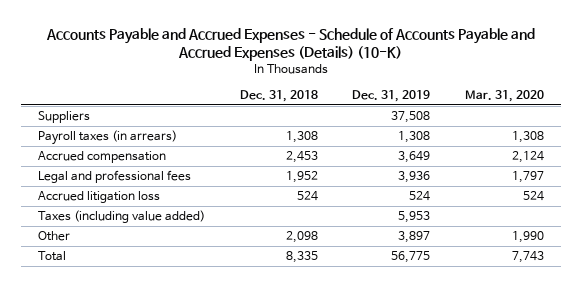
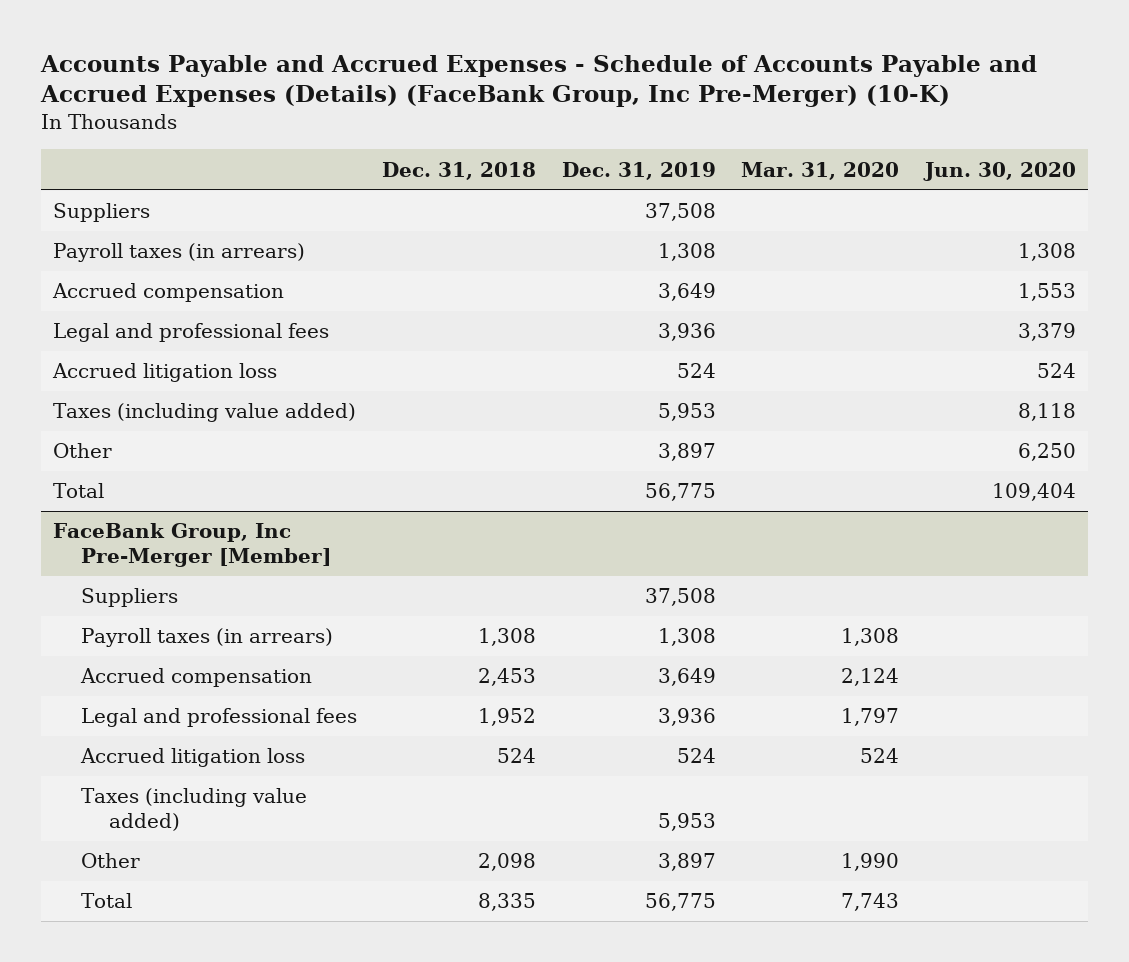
- Accounts Payable and Accrued Expenses - Schedule of Accounts Payable and Accrued Expenses (Details) (10-K)
+ Accounts Payable and Accrued Expenses - Schedule of Accounts Payable and Accrued Expenses (Details) (FaceBank Group, Inc Pre-Merger) (10-K)
- | Dec. 31, 2018 | Dec. 31, 2019 | Mar. 31, 2020
+ | Dec. 31, 2018 | Dec. 31, 2019 | Mar. 31, 2020 | Jun. 30, 2020
+ Payroll taxes (in arrears) | | 1,308 | | 1,308
+ Accrued compensation | | 3,649 | | 1,553
+ Legal and professional fees | | 3,936 | | 3,379
+ Accrued litigation loss | | 524 | | 524
+ Taxes (including value added) | | 5,953 | | 8,118
+ Other | | 3,897 | | 6,250
+ Total | | 56,775 | | 109,404
+ FaceBank Group, Inc Pre-Merger [Member]
+ Suppliers | | 37,508 | |

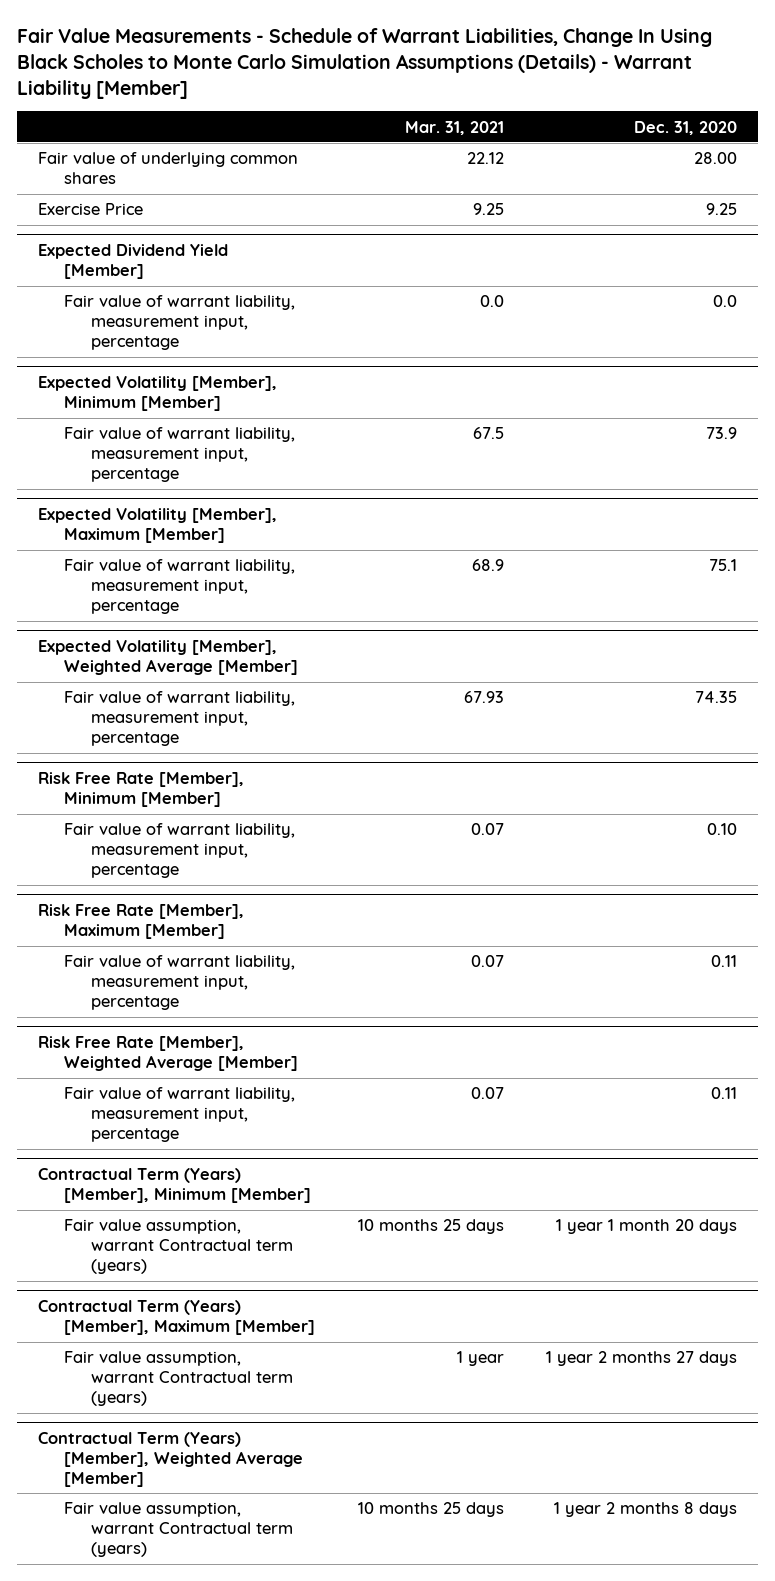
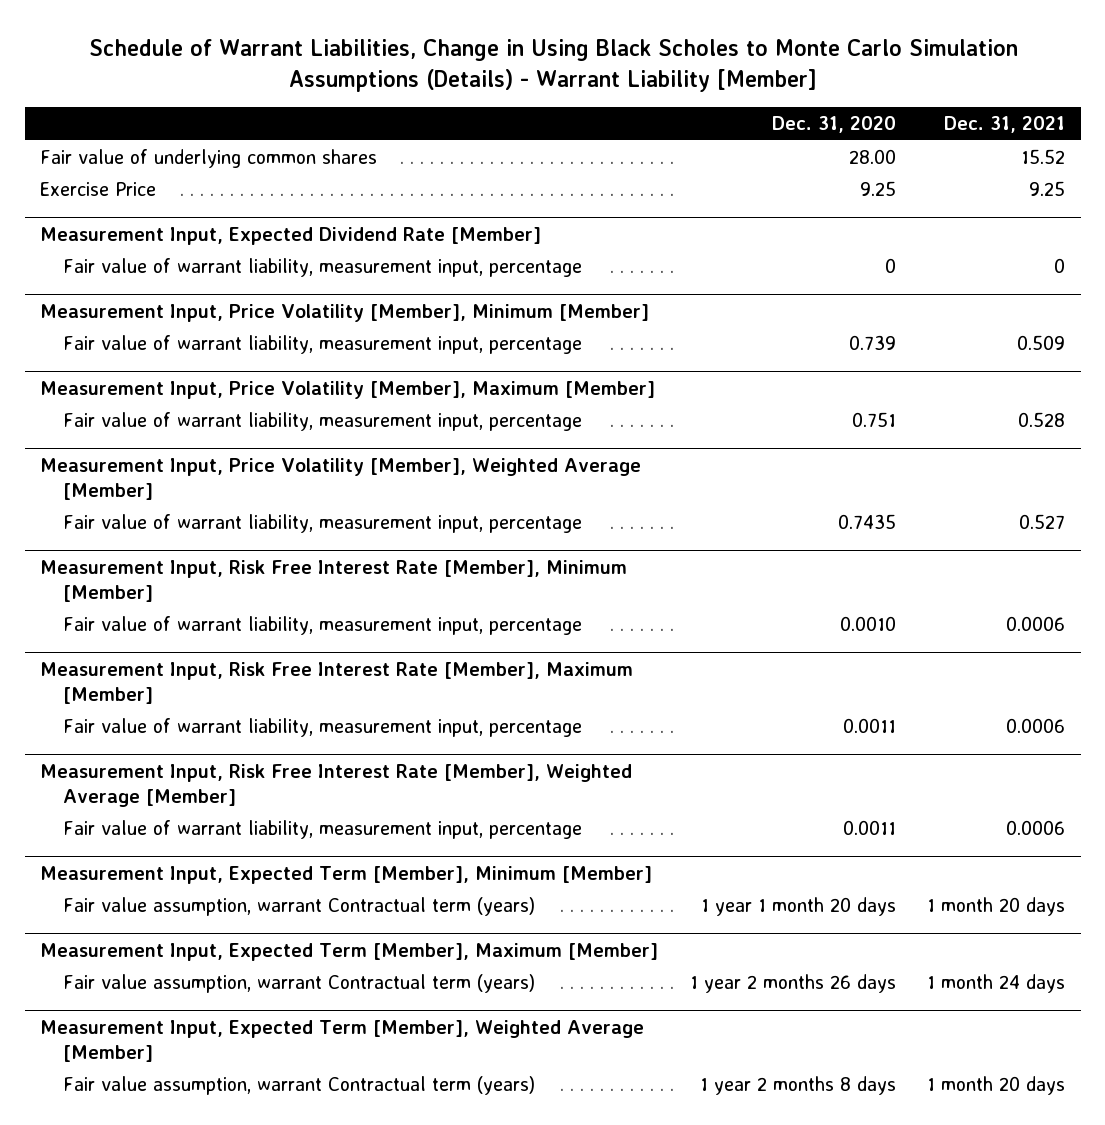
- Fair Value Measurements - Schedule of Warrant Liabilities, Change In Using Black Scholes to Monte Carlo Simulation Assumptions (Details) - Warrant Liability [Member]
+ Schedule of Warrant Liabilities, Change in Using Black Scholes to Monte Carlo Simulation Assumptions (Details) - Warrant Liability [Member]
- | Mar. 31, 2021 | Dec. 31, 2020
+ | Dec. 31, 2020 | Dec. 31, 2021
- Expected Dividend Yield [Member]
- Fair value of warrant liability, measurement input, percentage | 0.0 | 0.0
- Expected Volatility [Member], Minimum [Member]
- Fair value of warrant liability, measurement input, percentage | 67.5 | 73.9
- Expected Volatility [Member], Maximum [Member]
- Fair value of warrant liability, measurement input, percentage | 68.9 | 75.1
- Expected Volatility [Member], Weighted Average [Member]
- Fair value of warrant liability, measurement input, percentage | 67.93 | 74.35
- Risk Free Rate [Member], Minimum [Member]
- Fair value of warrant liability, measurement input, percentage | 0.07 | 0.10
- Risk Free Rate [Member], Maximum [Member]
- Fair value of warrant liability, measurement input, percentage | 0.07 | 0.11
- Risk Free Rate [Member], Weighted Average [Member]
- Fair value of warrant liability, measurement input, percentage | 0.07 | 0.11
- Contractual Term (Years) [Member], Minimum [Member]
+ Measurement Input, Expected Dividend Rate [Member]
+ Fair value of warrant liability, measurement input, percentage | 0 | 0
+ Measurement Input, Price Volatility [Member], Minimum [Member]
+ Fair value of warrant liability, measurement input, percentage | 0.739 | 0.509
+ Measurement Input, Price Volatility [Member], Maximum [Member]
+ Fair value of warrant liability, measurement input, percentage | 0.751 | 0.528
+ Measurement Input, Price Volatility [Member], Weighted Average [Member]
+ Fair value of warrant liability, measurement input, percentage | 0.7435 | 0.527
+ Measurement Input, Risk Free Interest Rate [Member], Minimum [Member]
+ Fair value of warrant liability, measurement input, percentage | 0.0010 | 0.0006
+ Measurement Input, Risk Free Interest Rate [Member], Maximum [Member]
+ Fair value of warrant liability, measurement input, percentage | 0.0011 | 0.0006
+ Measurement Input, Risk Free Interest Rate [Member], Weighted Average [Member]
+ Fair value of warrant liability, measurement input, percentage | 0.0011 | 0.0006
+ Measurement Input, Expected Term [Member], Minimum [Member]
- Contractual Term (Years) [Member], Maximum [Member]
- Fair value assumption, warrant Contractual term (years) | 1 year | 1 year 2 months 27 days
- Contractual Term (Years) [Member], Weighted Average [Member]
+ Measurement Input, Expected Term [Member], Maximum [Member]
+ Fair value assumption, warrant Contractual term (years) | 1 year 2 months 26 days | 1 month 24 days
+ Measurement Input, Expected Term [Member], Weighted Average [Member]

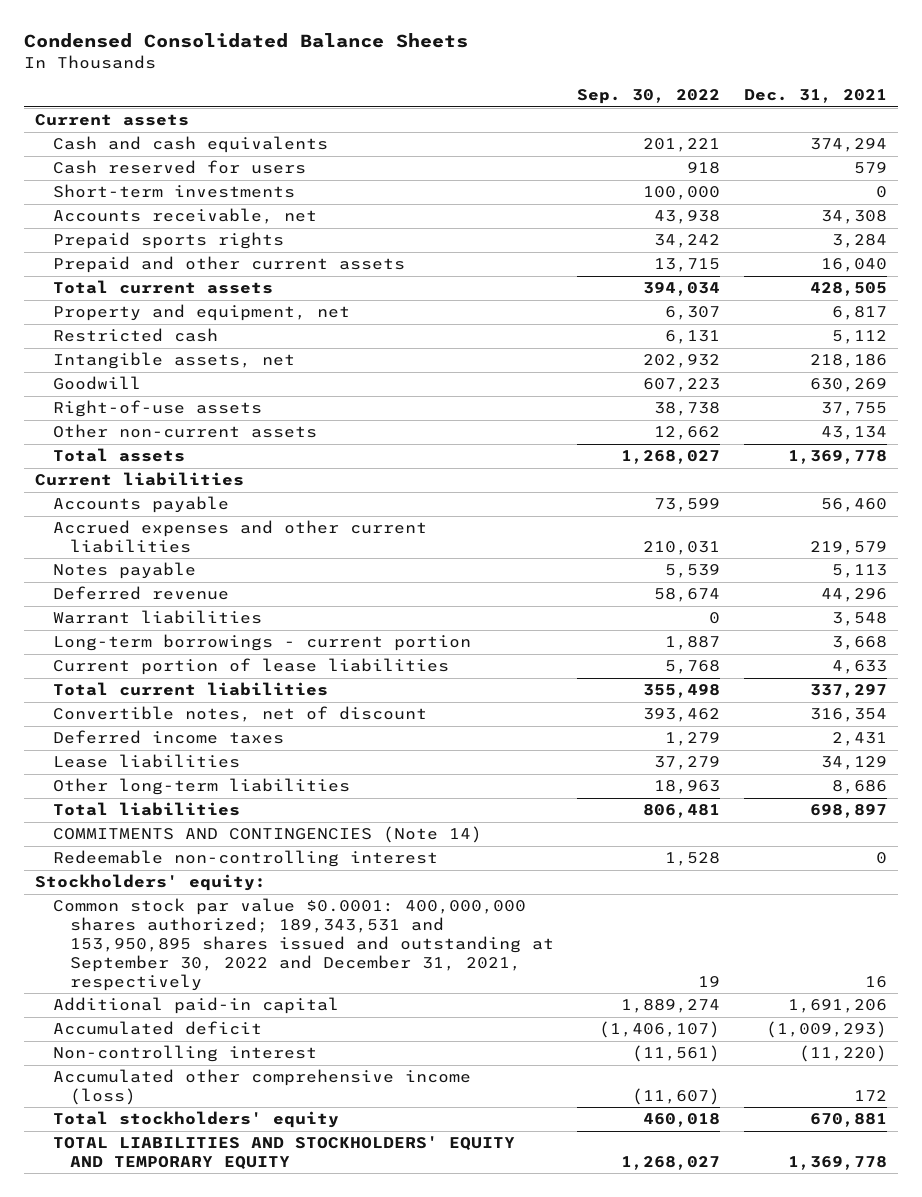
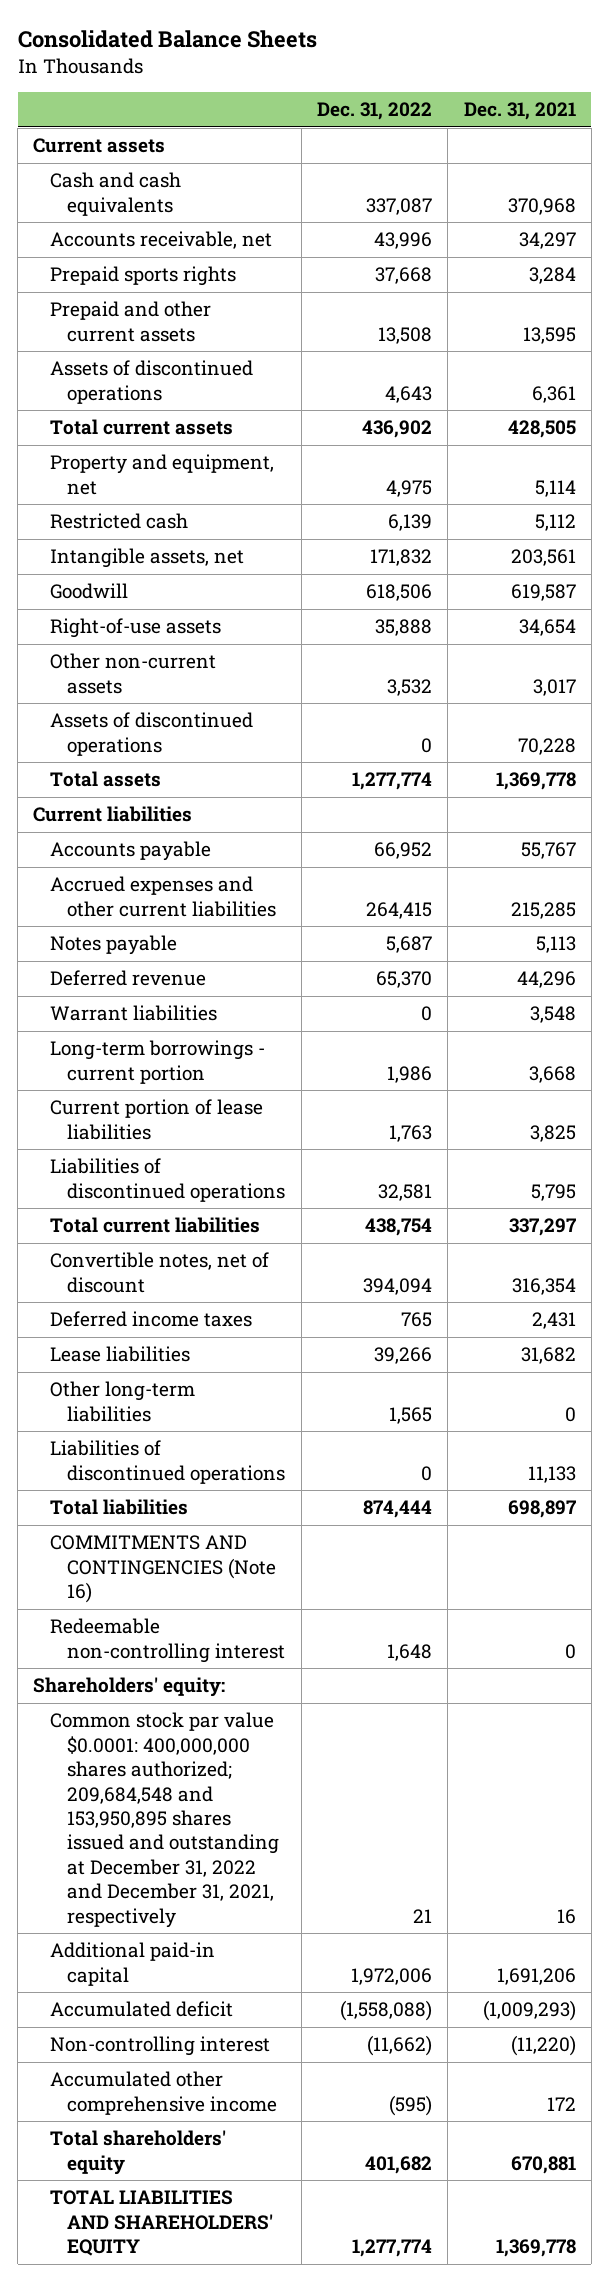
- Condensed Consolidated Balance Sheets
+ Consolidated Balance Sheets
- | Sep. 30, 2022 | Dec. 31, 2021
+ | Dec. 31, 2022 | Dec. 31, 2021
- Cash and cash equivalents | 201,221 | 374,294
- Cash reserved for users | 918 | 579
- Short-term investments | 100,000 | 0
- Accounts receivable, net | 43,938 | 34,308
+ Cash and cash equivalents | 337,087 | 370,968
+ Accounts receivable, net | 43,996 | 34,297
- Prepaid and other current assets | 13,715 | 16,040
+ Prepaid and other current assets | 13,508 | 13,595
+ Assets of discontinued operations | 4,643 | 6,361
- Property and equipment, net | 6,307 | 6,817
+ Property and equipment, net | 4,975 | 5,114
- Intangible assets, net | 202,932 | 218,186
- Goodwill | 607,223 | 630,269
- Right-of-use assets | 38,738 | 37,755
- Other non-current assets | 12,662 | 43,134
+ Intangible assets, net | 171,832 | 203,561
+ Goodwill | 618,506 | 619,587
+ Right-of-use assets | 35,888 | 34,654
+ Other non-current assets | 3,532 | 3,017
+ Assets of discontinued operations | 0 | 70,228
- Accounts payable | 73,599 | 56,460
- Accrued expenses and other current liabilities | 210,031 | 219,579
+ Accounts payable | 66,952 | 55,767
+ Accrued expenses and other current liabilities | 264,415 | 215,285
- Current portion of lease liabilities | 5,768 | 4,633
+ Current portion of lease liabilities | 1,763 | 3,825
+ Liabilities of discontinued operations | 32,581 | 5,795
- Lease liabilities | 37,279 | 34,129
- Other long-term liabilities | 18,963 | 8,686
+ Lease liabilities | 39,266 | 31,682
+ Other long-term liabilities | 1,565 | 0
+ Liabilities of discontinued operations | 0 | 11,133
- COMMITMENTS AND CONTINGENCIES (Note 14)
+ COMMITMENTS AND CONTINGENCIES (Note 16)
- Stockholders' equity:
- Common stock par value $0.0001: 400,000,000 shares authorized; 189,343,531 and 153,950,895 shares issued and outstanding at September 30, 2022 and December 31, 2021, respectively | 19 | 16
+ Shareholders' equity:
+ Common stock par value $0.0001: 400,000,000 shares authorized; 209,684,548 and 153,950,895 shares issued and outstanding at December 31, 2022 and December 31, 2021, respectively | 21 | 16
- Accumulated other comprehensive income (loss) | (11,607) | 172
- Total stockholders' equity | 460,018 | 670,881
- TOTAL LIABILITIES AND STOCKHOLDERS' EQUITY AND TEMPORARY EQUITY | 1,268,027 | 1,369,778
+ Accumulated other comprehensive income | (595) | 172
+ Total shareholders' equity | 401,682 | 670,881
+ TOTAL LIABILITIES AND SHAREHOLDERS' EQUITY | 1,277,774 | 1,369,778

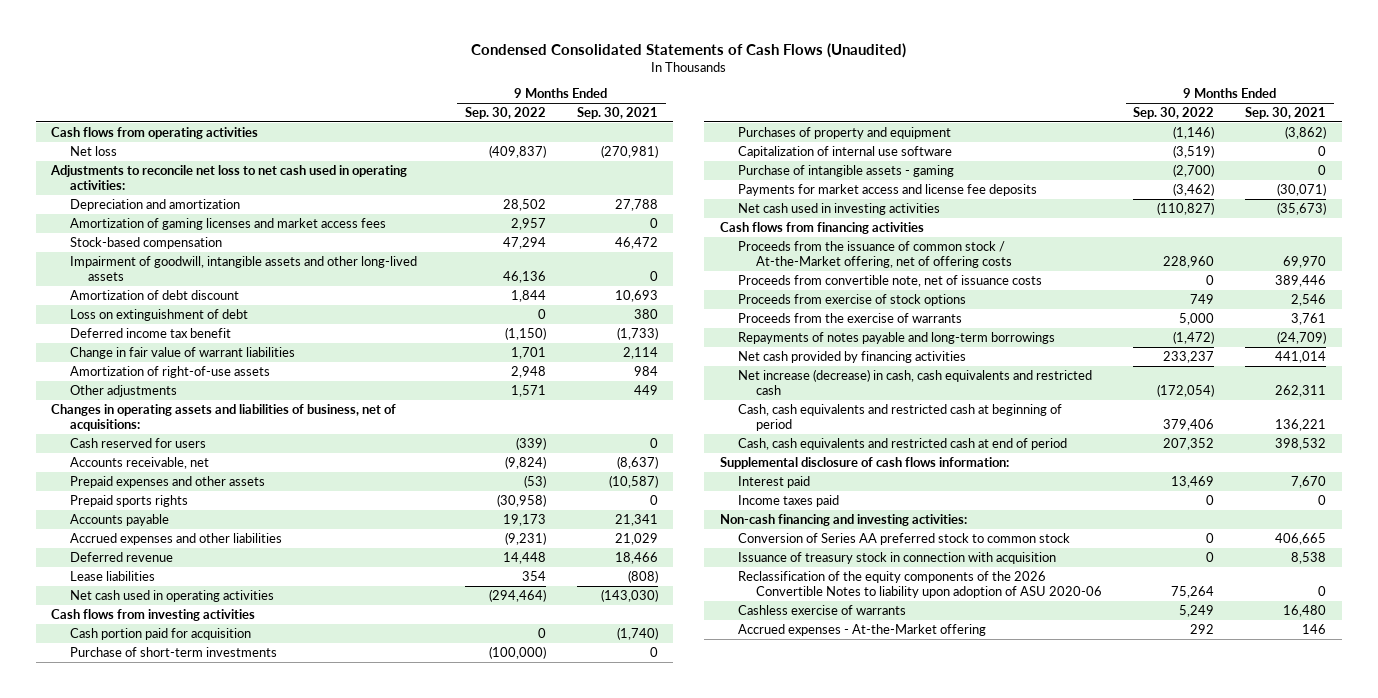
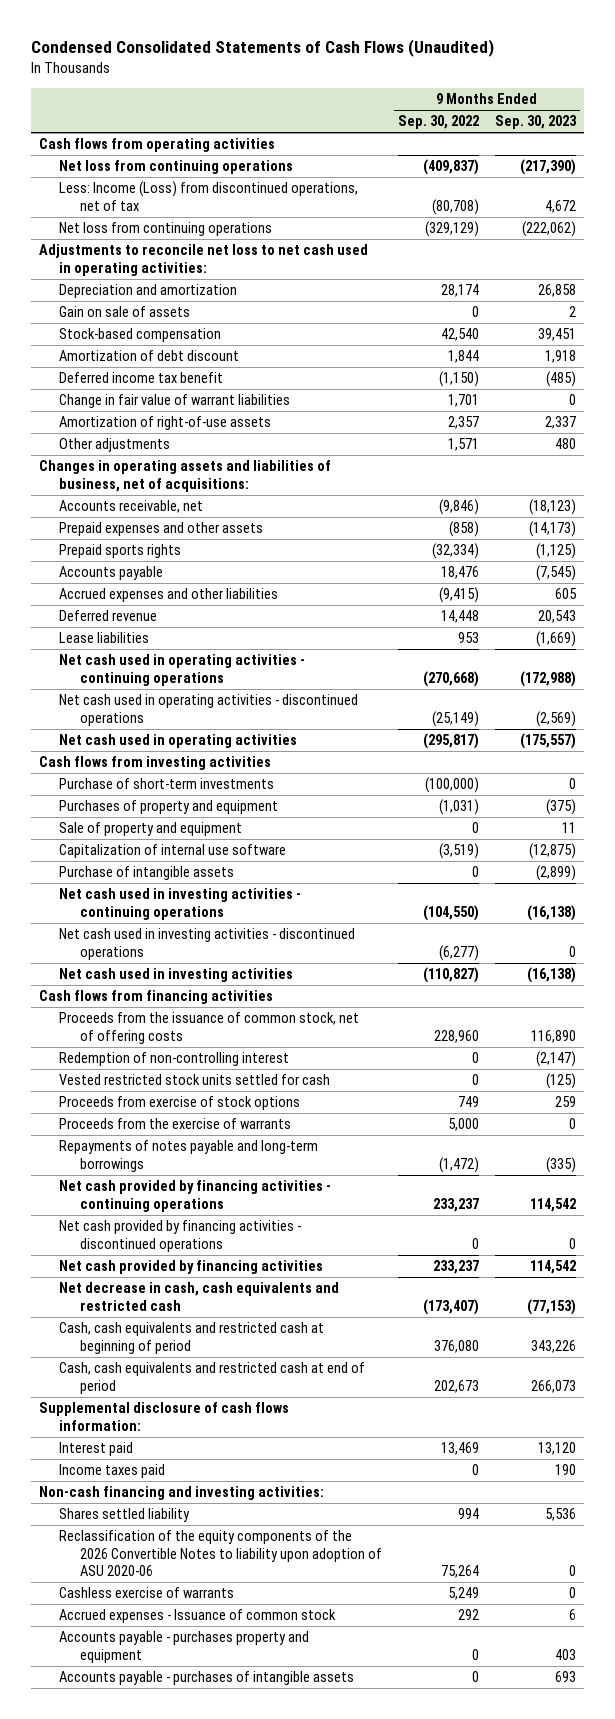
- | 9 Months Ended Sep. 30, 2022 | 9 Months Ended Sep. 30, 2021
+ | 9 Months Ended Sep. 30, 2022 | 9 Months Ended Sep. 30, 2023
- Net loss | (409,837) | (270,981)
+ Net loss from continuing operations | (409,837) | (217,390)
+ Less: Income (Loss) from discontinued operations, net of tax | (80,708) | 4,672
+ Net loss from continuing operations | (329,129) | (222,062)
- Depreciation and amortization | 28,502 | 27,788
- Amortization of gaming licenses and market access fees | 2,957 | 0
- Stock-based compensation | 47,294 | 46,472
- Impairment of goodwill, intangible assets and other long-lived assets | 46,136 | 0
+ Depreciation and amortization | 28,174 | 26,858
+ Gain on sale of assets | 0 | 2
+ Stock-based compensation | 42,540 | 39,451
- Loss on extinguishment of debt | 0 | 380
- Amortization of right-of-use assets | 2,948 | 984
+ Amortization of right-of-use assets | 2,357 | 2,337
- Cash reserved for users | (339) | 0
- Accounts receivable, net | (9,824) | (8,637)
- Prepaid expenses and other assets | (53) | (10,587)
- Prepaid sports rights | (30,958) | 0
- Accounts payable | 19,173 | 21,341
- Accrued expenses and other liabilities | (9,231) | 21,029
+ Accounts receivable, net | (9,846) | (18,123)
+ Prepaid expenses and other assets | (858) | (14,173)
+ Prepaid sports rights | (32,334) | (1,125)
+ Accounts payable | 18,476 | (7,545)
+ Accrued expenses and other liabilities | (9,415) | 605
- Lease liabilities | 354 | (808)
- Net cash used in operating activities | (294,464) | (143,030)
+ Lease liabilities | 953 | (1,669)
+ Net cash used in operating activities - continuing operations | (270,668) | (172,988)
+ Net cash used in operating activities - discontinued operations | (25,149) | (2,569)
+ Net cash used in operating activities | (295,817) | (175,557)
- Cash portion paid for acquisition | 0 | (1,740)
- Purchases of property and equipment | (1,146) | (3,862)
+ Purchases of property and equipment | (1,031) | (375)
+ Sale of property and equipment | 0 | 11
- Purchase of intangible assets - gaming | (2,700) | 0
- Payments for market access and license fee deposits | (3,462) | (30,071)
+ Purchase of intangible assets | 0 | (2,899)
+ Net cash used in investing activities - continuing operations | (104,550) | (16,138)
+ Net cash used in investing activities - discontinued operations | (6,277) | 0
- Proceeds from the issuance of common stock / At-the-Market offering, net of offering costs | 228,960 | 69,970
- Proceeds from convertible note, net of issuance costs | 0 | 389,446
+ Proceeds from the issuance of common stock, net of offering costs | 228,960 | 116,890
+ Redemption of non-controlling interest | 0 | (2,147)
+ Vested restricted stock units settled for cash | 0 | (125)
+ Net cash provided by financing activities - continuing operations | 233,237 | 114,542
+ Net cash provided by financing activities - discontinued operations | 0 | 0
- Net increase (decrease) in cash, cash equivalents and restricted cash | (172,054) | 262,311
- Cash, cash equivalents and restricted cash at beginning of period | 379,406 | 136,221
- Cash, cash equivalents and restricted cash at end of period | 207,352 | 398,532
+ Net decrease in cash, cash equivalents and restricted cash | (173,407) | (77,153)
+ Cash, cash equivalents and restricted cash at beginning of period | 376,080 | 343,226
+ Cash, cash equivalents and restricted cash at end of period | 202,673 | 266,073
- Conversion of Series AA preferred stock to common stock | 0 | 406,665
- Issuance of treasury stock in connection with acquisition | 0 | 8,538
+ Shares settled liability | 994 | 5,536
- Accrued expenses - At-the-Market offering | 292 | 146
+ Accrued expenses - Issuance of common stock | 292 | 6
+ Accounts payable - purchases property and equipment | 0 | 403
+ Accounts payable - purchases of intangible assets | 0 | 693

